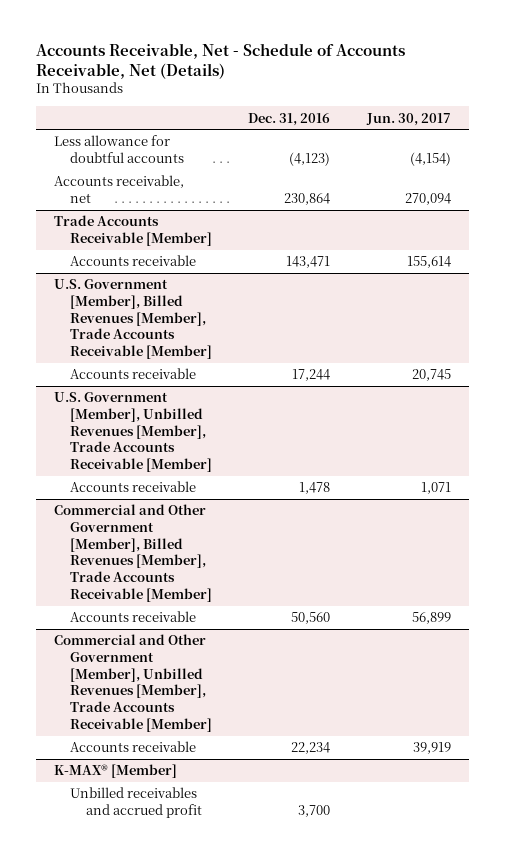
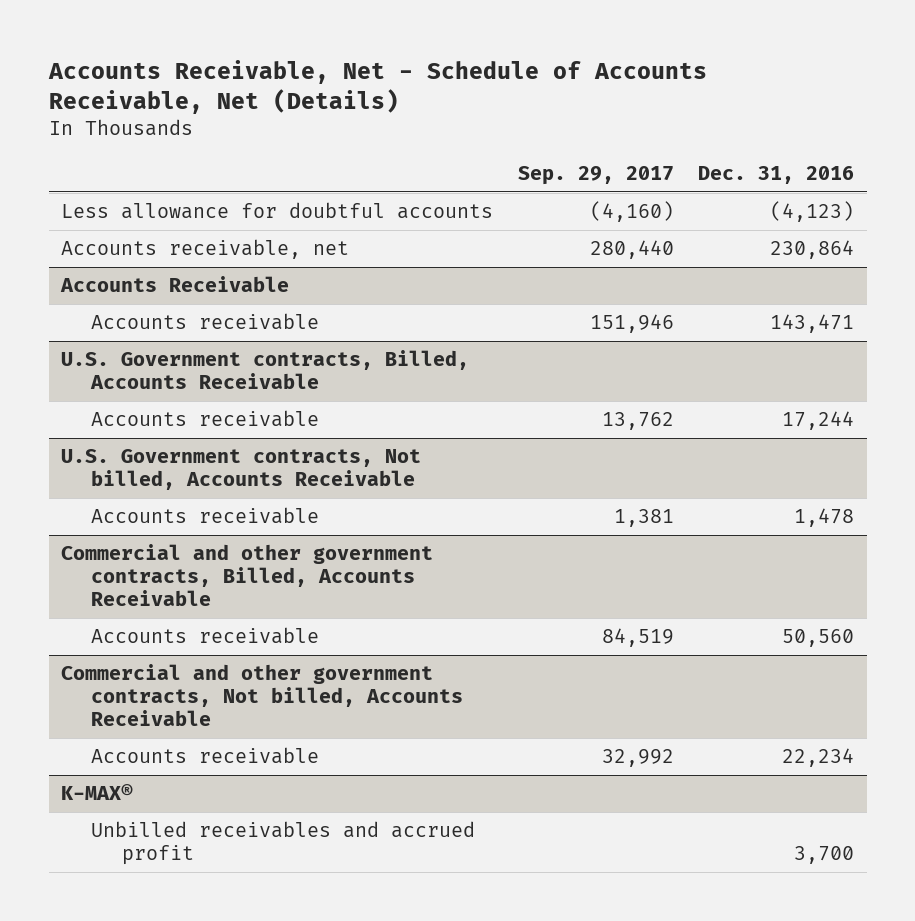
- | Dec. 31, 2016 | Jun. 30, 2017
+ | Sep. 29, 2017 | Dec. 31, 2016
- Trade Accounts Receivable [Member]
+ Accounts Receivable
- U.S. Government [Member], Billed Revenues [Member], Trade Accounts Receivable [Member]
+ U.S. Government contracts, Billed, Accounts Receivable
- U.S. Government [Member], Unbilled Revenues [Member], Trade Accounts Receivable [Member]
+ U.S. Government contracts, Not billed, Accounts Receivable
- Commercial and Other Government [Member], Billed Revenues [Member], Trade Accounts Receivable [Member]
+ Commercial and other government contracts, Billed, Accounts Receivable
- Commercial and Other Government [Member], Unbilled Revenues [Member], Trade Accounts Receivable [Member]
+ Commercial and other government contracts, Not billed, Accounts Receivable
- K-MAX® [Member]
+ K-MAX®

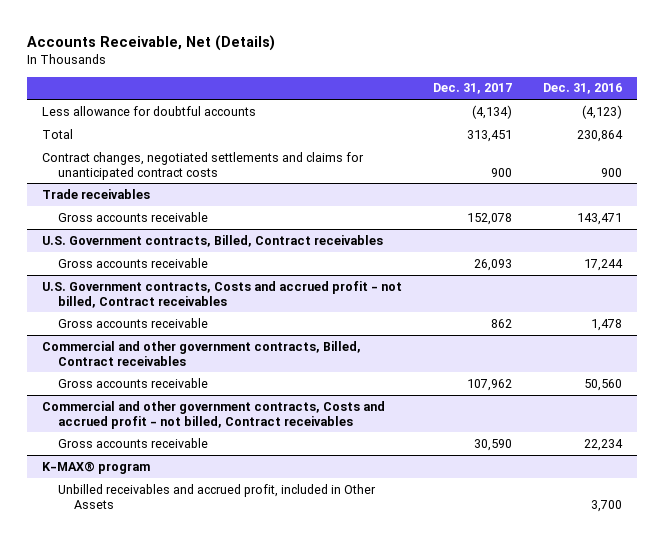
- Accounts Receivable, Net - Schedule of Accounts Receivable, Net (Details)
+ Accounts Receivable, Net (Details)
- | Sep. 29, 2017 | Dec. 31, 2016
+ | Dec. 31, 2017 | Dec. 31, 2016
- Accounts receivable, net | 280,440 | 230,864
- Accounts Receivable
- Accounts receivable | 151,946 | 143,471
- U.S. Government contracts, Billed, Accounts Receivable
- Accounts receivable | 13,762 | 17,244
- U.S. Government contracts, Not billed, Accounts Receivable
- Accounts receivable | 1,381 | 1,478
- Commercial and other government contracts, Billed, Accounts Receivable
- Accounts receivable | 84,519 | 50,560
- Commercial and other government contracts, Not billed, Accounts Receivable
- Accounts receivable | 32,992 | 22,234
- K-MAX®
- Unbilled receivables and accrued profit | | 3,700
+ Total | 313,451 | 230,864
+ Contract changes, negotiated settlements and claims for unanticipated contract costs | 900 | 900
+ Trade receivables
+ Gross accounts receivable | 152,078 | 143,471
+ U.S. Government contracts, Billed, Contract receivables
+ Gross accounts receivable | 26,093 | 17,244
+ U.S. Government contracts, Costs and accrued profit - not billed, Contract receivables
+ Gross accounts receivable | 862 | 1,478
+ Commercial and other government contracts, Billed, Contract receivables
+ Gross accounts receivable | 107,962 | 50,560
+ Commercial and other government contracts, Costs and accrued profit - not billed, Contract receivables
+ Gross accounts receivable | 30,590 | 22,234
+ K-MAX® program
+ Unbilled receivables and accrued profit, included in Other Assets | | 3,700

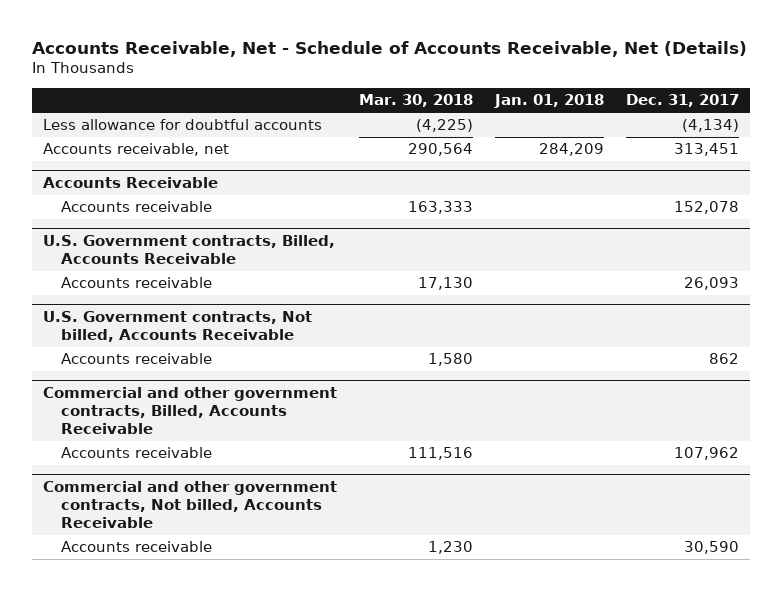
- Accounts Receivable, Net (Details)
+ Accounts Receivable, Net - Schedule of Accounts Receivable, Net (Details)
- | Dec. 31, 2017 | Dec. 31, 2016
+ | Mar. 30, 2018 | Jan. 01, 2018 | Dec. 31, 2017
- Total | 313,451 | 230,864
- Contract changes, negotiated settlements and claims for unanticipated contract costs | 900 | 900
- Trade receivables
- Gross accounts receivable | 152,078 | 143,471
- U.S. Government contracts, Billed, Contract receivables
- Gross accounts receivable | 26,093 | 17,244
- U.S. Government contracts, Costs and accrued profit - not billed, Contract receivables
- Gross accounts receivable | 862 | 1,478
- Commercial and other government contracts, Billed, Contract receivables
- Gross accounts receivable | 107,962 | 50,560
- Commercial and other government contracts, Costs and accrued profit - not billed, Contract receivables
- Gross accounts receivable | 30,590 | 22,234
- K-MAX® program
- Unbilled receivables and accrued profit, included in Other Assets | | 3,700
+ Accounts receivable, net | 290,564 | 284,209 | 313,451
+ Accounts Receivable
+ Accounts receivable | 163,333 | | 152,078
+ U.S. Government contracts, Billed, Accounts Receivable
+ Accounts receivable | 17,130 | | 26,093
+ U.S. Government contracts, Not billed, Accounts Receivable
+ Accounts receivable | 1,580 | | 862
+ Commercial and other government contracts, Billed, Accounts Receivable
+ Accounts receivable | 111,516 | | 107,962
+ Commercial and other government contracts, Not billed, Accounts Receivable
+ Accounts receivable | 1,230 | | 30,590

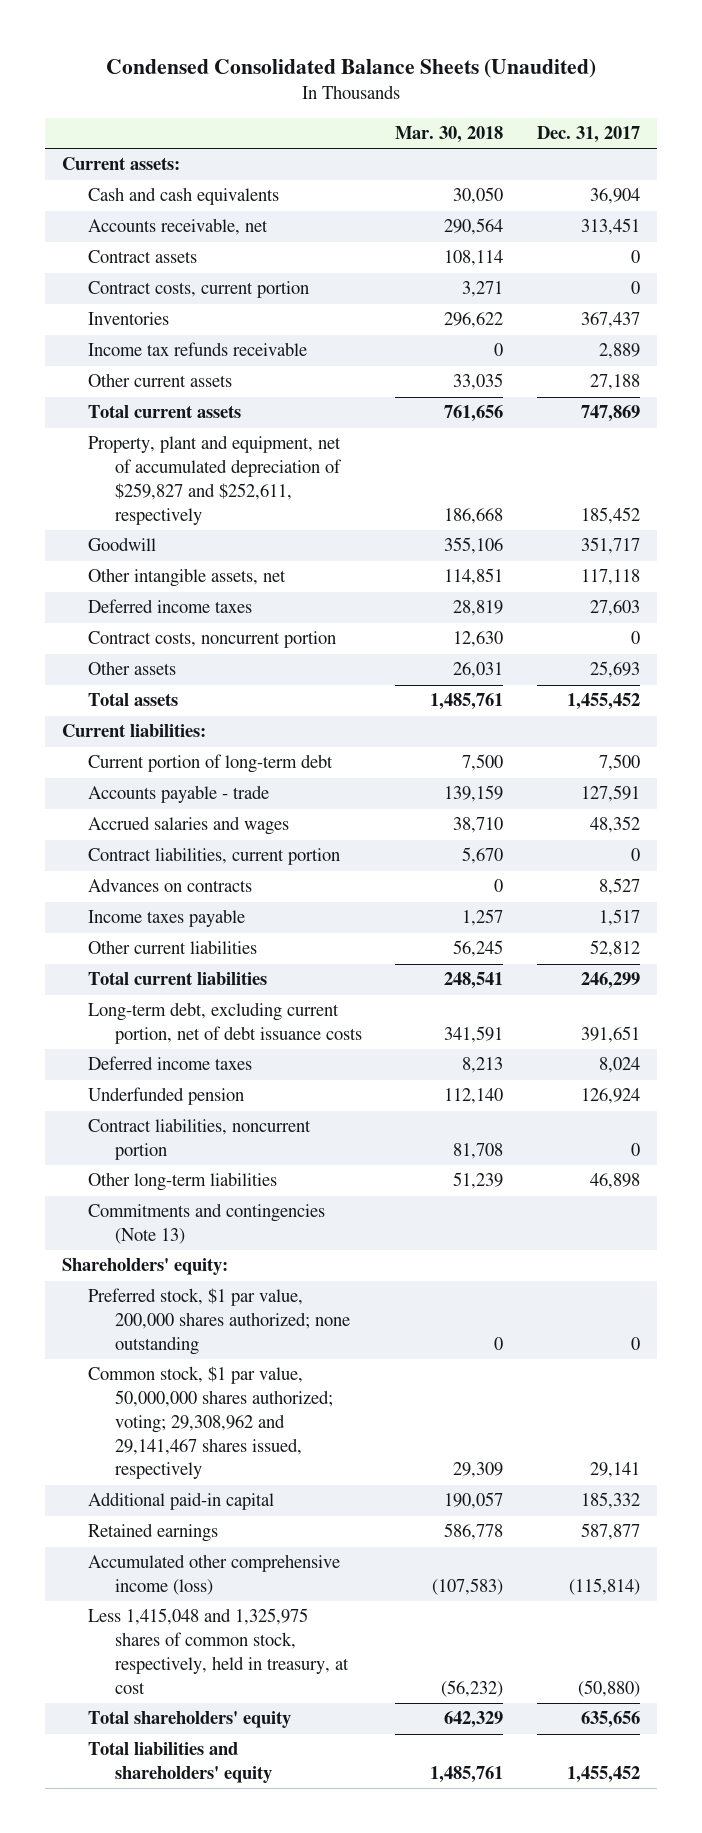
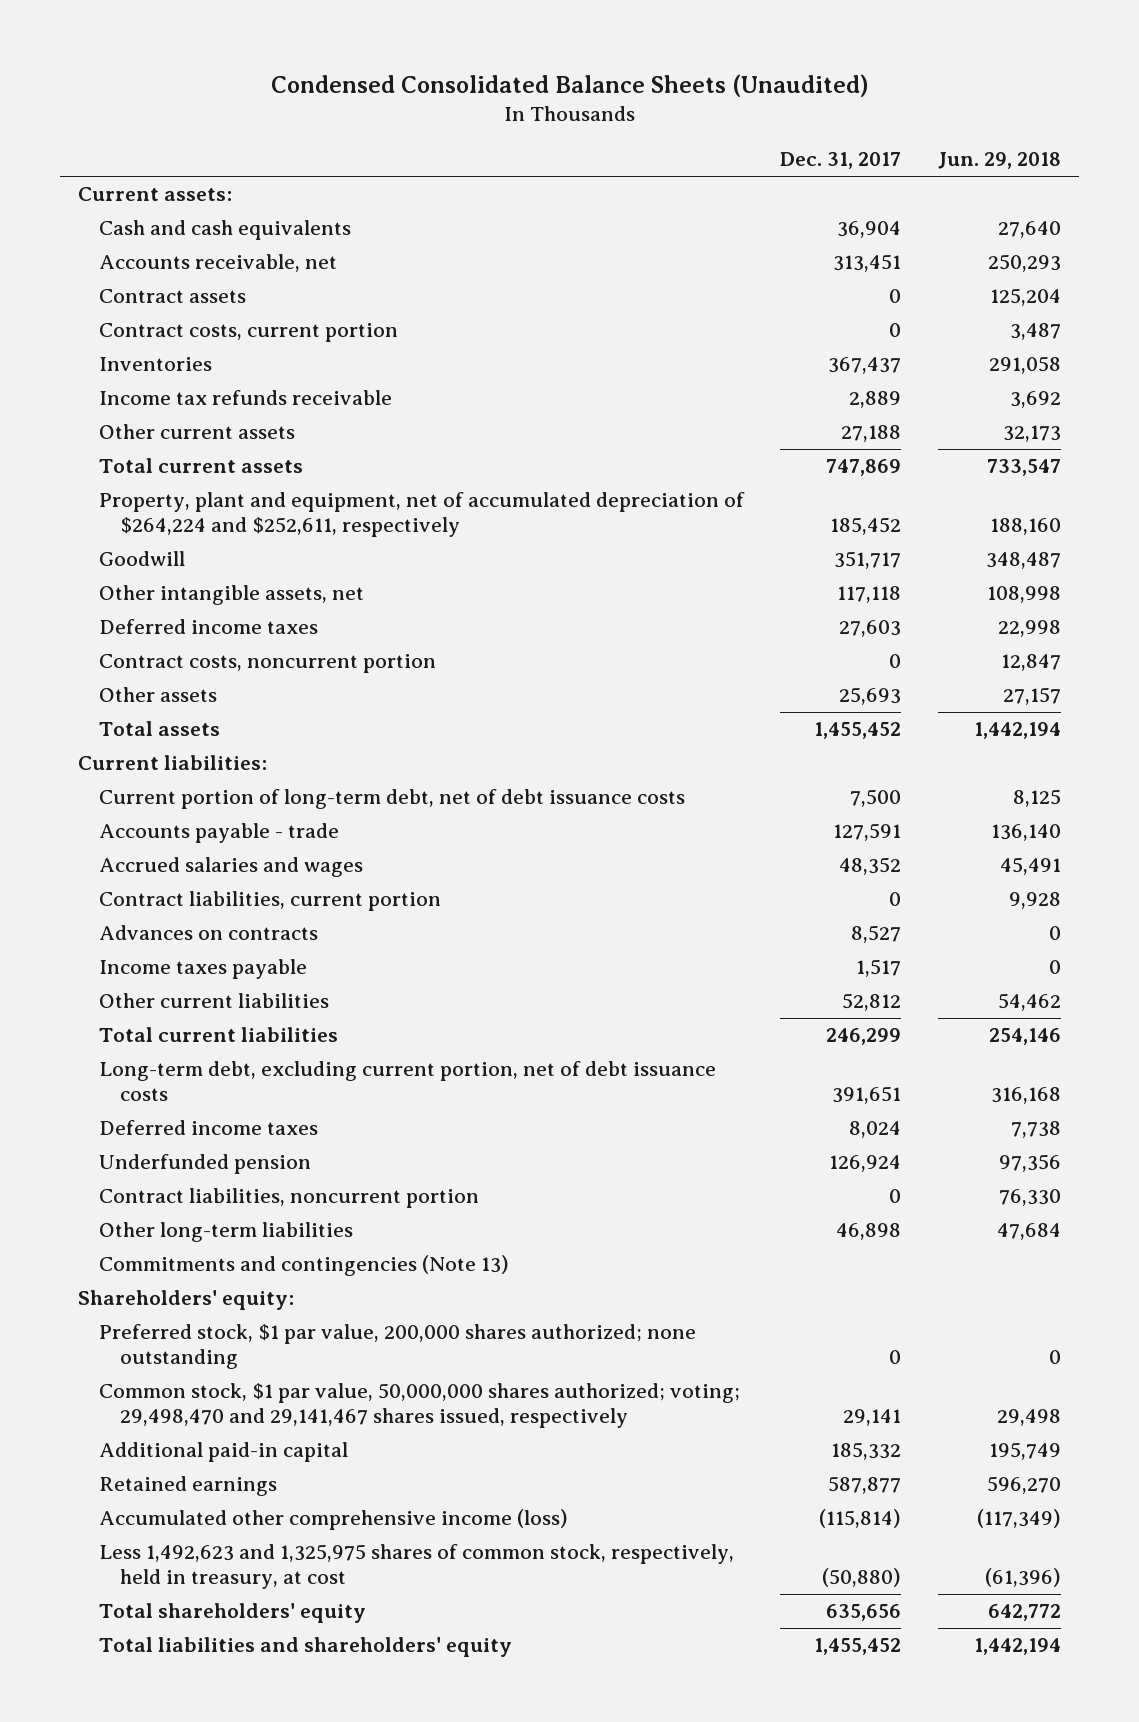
- | Mar. 30, 2018 | Dec. 31, 2017
+ | Dec. 31, 2017 | Jun. 29, 2018
- Property, plant and equipment, net of accumulated depreciation of $259,827 and $252,611, respectively | 186,668 | 185,452
+ Property, plant and equipment, net of accumulated depreciation of $264,224 and $252,611, respectively | 185,452 | 188,160
- Current portion of long-term debt | 7,500 | 7,500
+ Current portion of long-term debt, net of debt issuance costs | 7,500 | 8,125
- Common stock, $1 par value, 50,000,000 shares authorized; voting; 29,308,962 and 29,141,467 shares issued, respectively | 29,309 | 29,141
+ Common stock, $1 par value, 50,000,000 shares authorized; voting; 29,498,470 and 29,141,467 shares issued, respectively | 29,141 | 29,498
- Less 1,415,048 and 1,325,975 shares of common stock, respectively, held in treasury, at cost | (56,232) | (50,880)
+ Less 1,492,623 and 1,325,975 shares of common stock, respectively, held in treasury, at cost | (50,880) | (61,396)

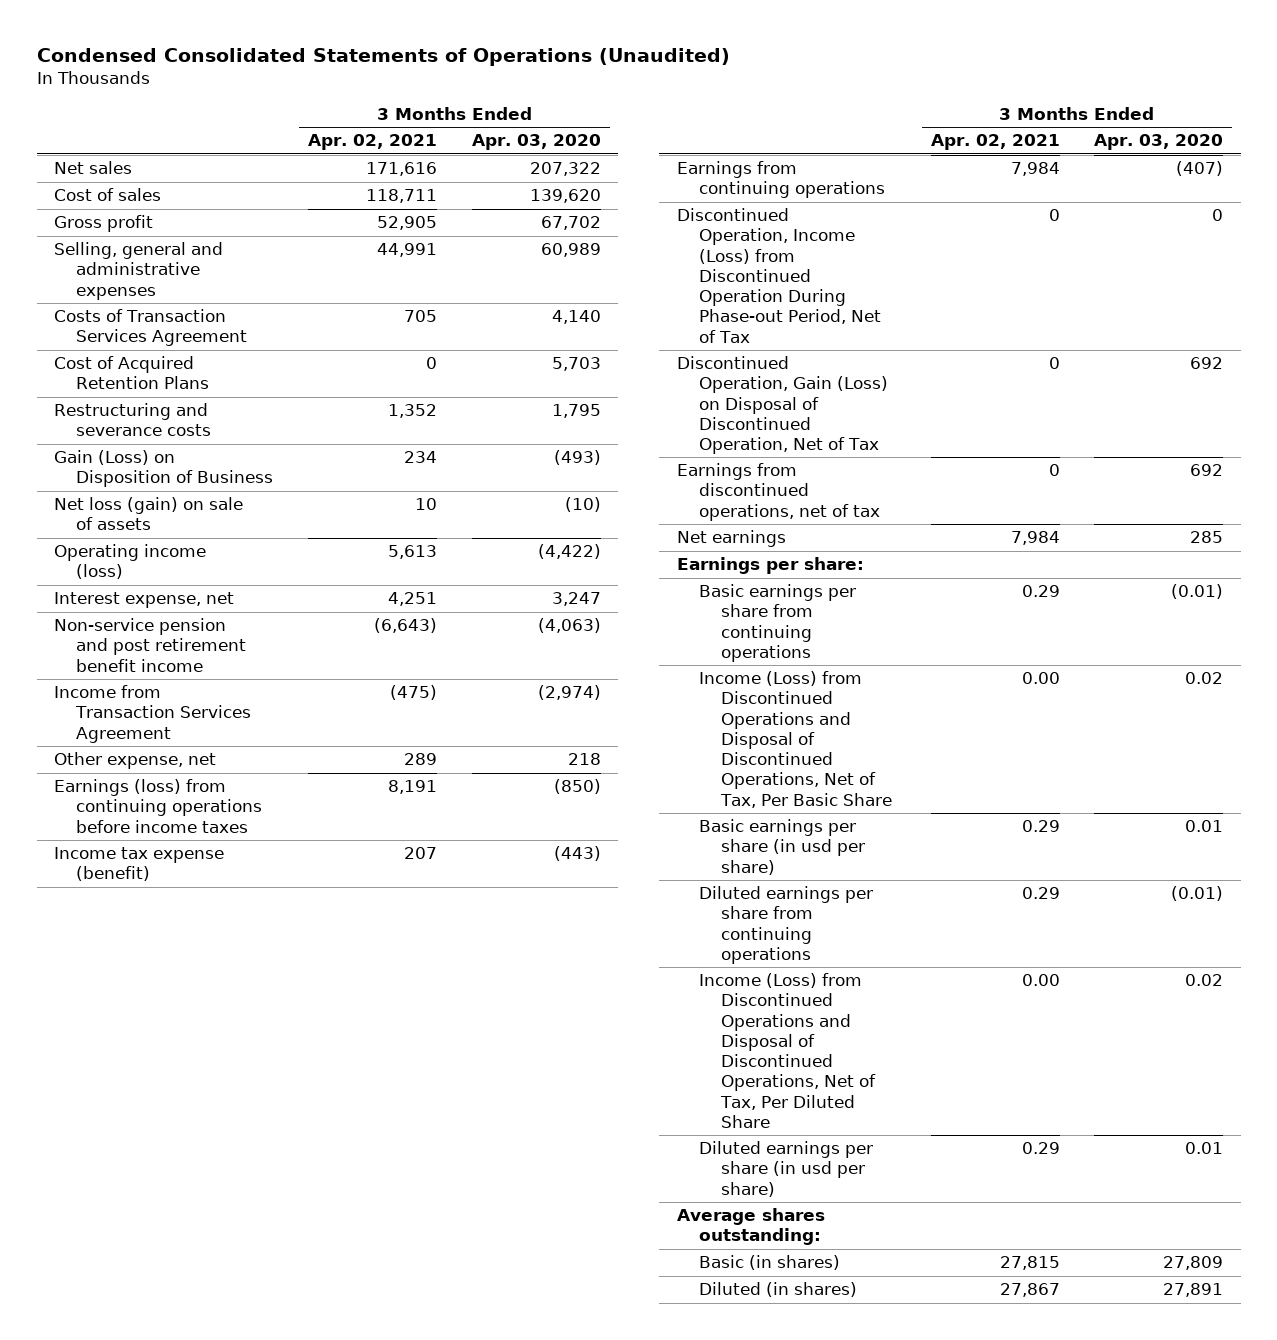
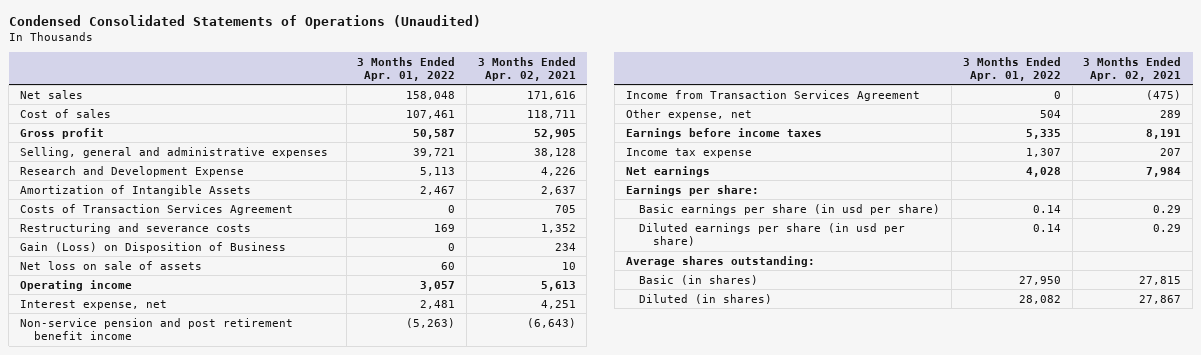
- | 3 Months Ended Apr. 02, 2021 | 3 Months Ended Apr. 03, 2020
+ | 3 Months Ended Apr. 01, 2022 | 3 Months Ended Apr. 02, 2021
- Selling, general and administrative expenses | 44,991 | 60,989
+ Selling, general and administrative expenses | 39,721 | 38,128
+ Research and Development Expense | 5,113 | 4,226
+ Amortization of Intangible Assets | 2,467 | 2,637
- Cost of Acquired Retention Plans | 0 | 5,703
- Net loss (gain) on sale of assets | 10 | (10)
- Operating income (loss) | 5,613 | (4,422)
+ Net loss on sale of assets | 60 | 10
+ Operating income | 3,057 | 5,613
- Earnings (loss) from continuing operations before income taxes | 8,191 | (850)
- Income tax expense (benefit) | 207 | (443)
- Earnings from continuing operations | 7,984 | (407)
- Discontinued Operation, Income (Loss) from Discontinued Operation During Phase-out Period, Net of Tax | 0 | 0
- Discontinued Operation, Gain (Loss) on Disposal of Discontinued Operation, Net of Tax | 0 | 692
- Earnings from discontinued operations, net of tax | 0 | 692
+ Earnings before income taxes | 5,335 | 8,191
+ Income tax expense | 1,307 | 207
- Basic earnings per share from continuing operations | 0.29 | (0.01)
- Income (Loss) from Discontinued Operations and Disposal of Discontinued Operations, Net of Tax, Per Basic Share | 0.00 | 0.02
- Diluted earnings per share from continuing operations | 0.29 | (0.01)
- Income (Loss) from Discontinued Operations and Disposal of Discontinued Operations, Net of Tax, Per Diluted Share | 0.00 | 0.02

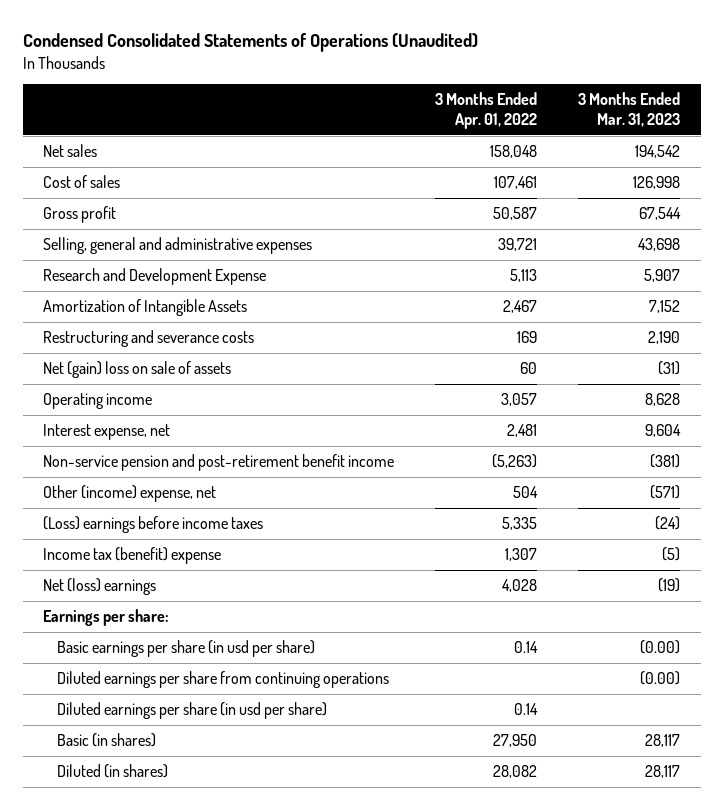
- | 3 Months Ended Apr. 01, 2022 | 3 Months Ended Apr. 02, 2021
+ | 3 Months Ended Apr. 01, 2022 | 3 Months Ended Mar. 31, 2023
- Costs of Transaction Services Agreement | 0 | 705
- Gain (Loss) on Disposition of Business | 0 | 234
- Net loss on sale of assets | 60 | 10
+ Net (gain) loss on sale of assets | 60 | (31)
- Non-service pension and post retirement benefit income | (5,263) | (6,643)
- Income from Transaction Services Agreement | 0 | (475)
- Other expense, net | 504 | 289
- Earnings before income taxes | 5,335 | 8,191
- Income tax expense | 1,307 | 207
- Net earnings | 4,028 | 7,984
+ Non-service pension and post-retirement benefit income | (5,263) | (381)
+ Other (income) expense, net | 504 | (571)
+ (Loss) earnings before income taxes | 5,335 | (24)
+ Income tax (benefit) expense | 1,307 | (5)
+ Net (loss) earnings | 4,028 | (19)
+ Diluted earnings per share from continuing operations | | (0.00)
- Average shares outstanding:

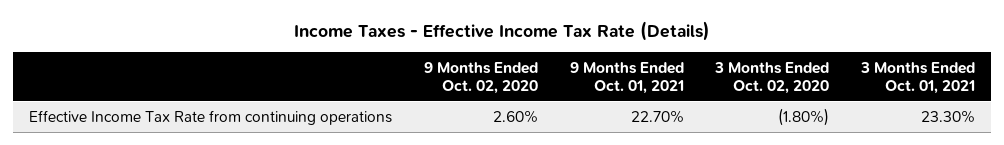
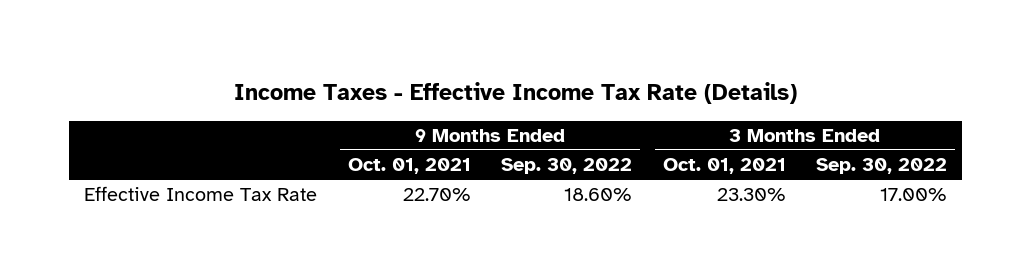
- | 9 Months Ended Oct. 02, 2020 | 9 Months Ended Oct. 01, 2021 | 3 Months Ended Oct. 02, 2020 | 3 Months Ended Oct. 01, 2021
+ | 9 Months Ended Oct. 01, 2021 | 9 Months Ended Sep. 30, 2022 | 3 Months Ended Oct. 01, 2021 | 3 Months Ended Sep. 30, 2022
- Effective Income Tax Rate from continuing operations | 2.60% | 22.70% | (1.80%) | 23.30%
+ Effective Income Tax Rate | 22.70% | 18.60% | 23.30% | 17.00%

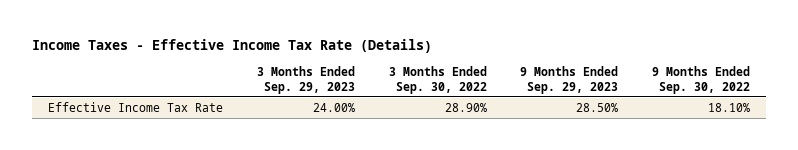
- | 9 Months Ended Oct. 01, 2021 | 9 Months Ended Sep. 30, 2022 | 3 Months Ended Oct. 01, 2021 | 3 Months Ended Sep. 30, 2022
+ | 3 Months Ended Sep. 29, 2023 | 3 Months Ended Sep. 30, 2022 | 9 Months Ended Sep. 29, 2023 | 9 Months Ended Sep. 30, 2022
- Effective Income Tax Rate | 22.70% | 18.60% | 23.30% | 17.00%
+ Effective Income Tax Rate | 24.00% | 28.90% | 28.50% | 18.10%

